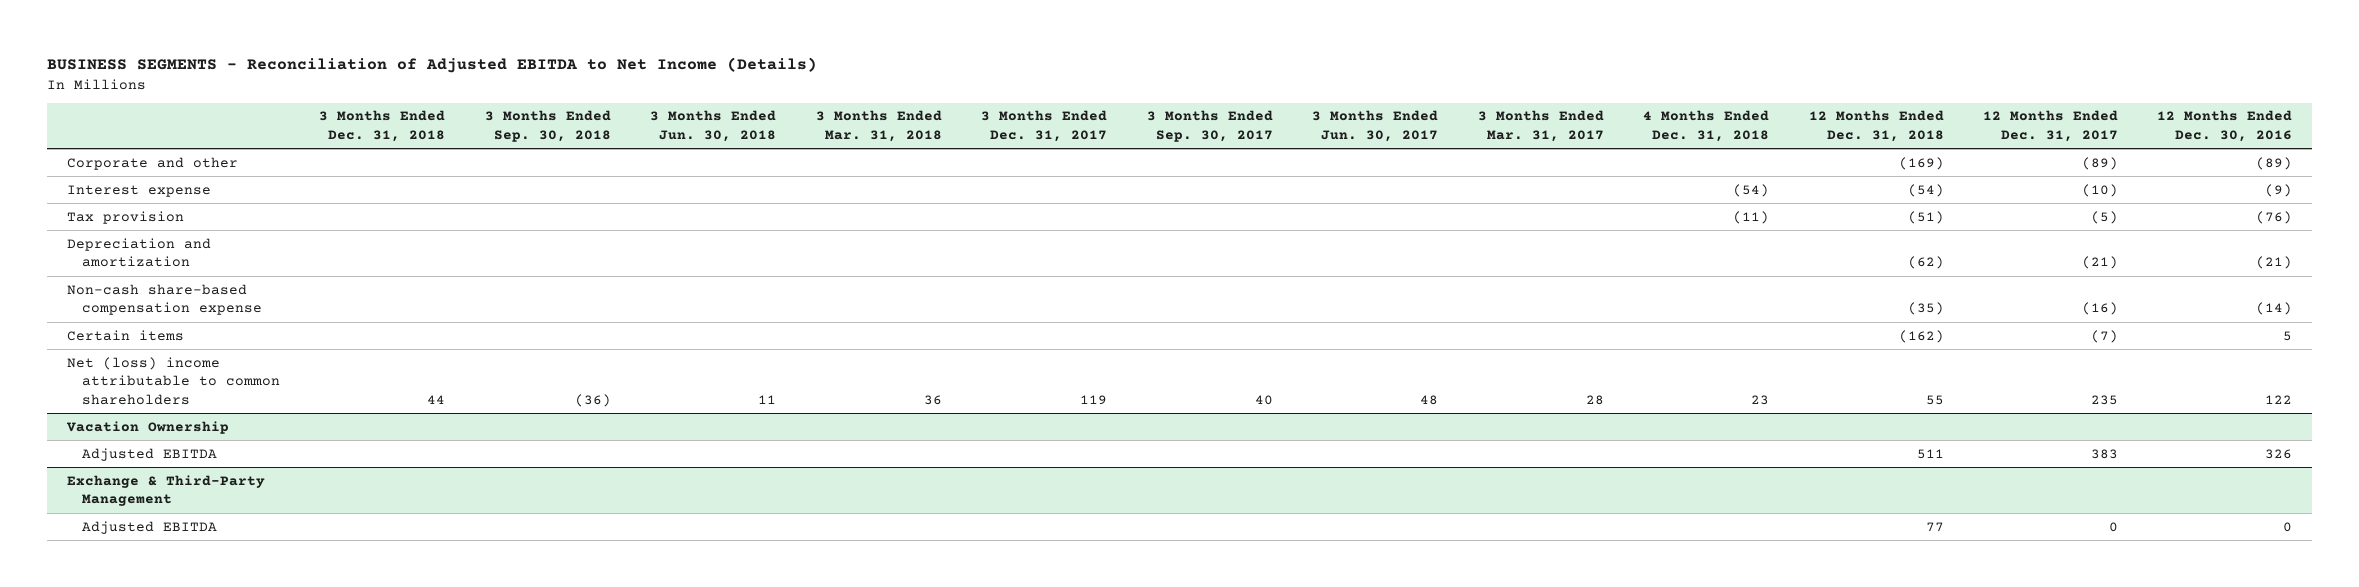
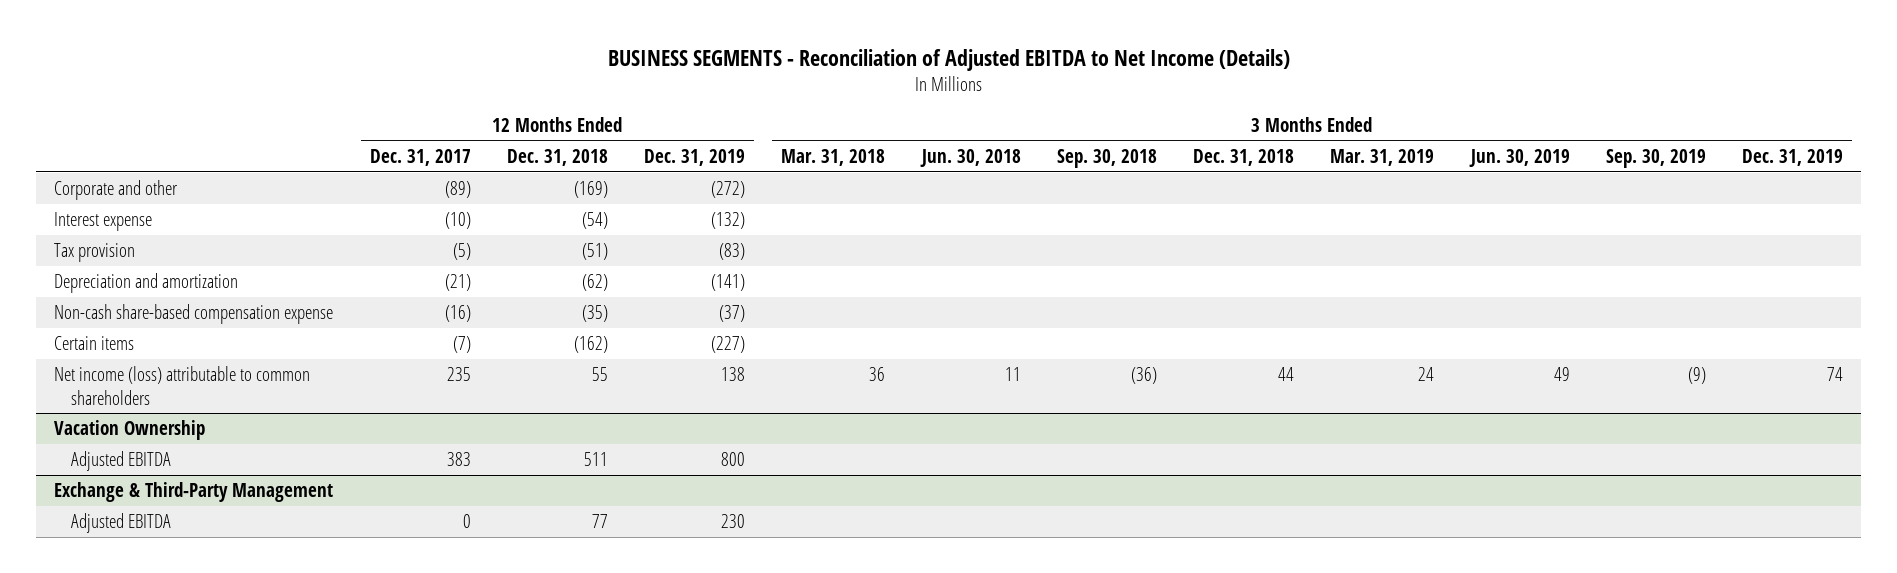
- | 3 Months Ended Dec. 31, 2018 | 3 Months Ended Sep. 30, 2018 | 3 Months Ended Jun. 30, 2018 | 3 Months Ended Mar. 31, 2018 | 3 Months Ended Dec. 31, 2017 | 3 Months Ended Sep. 30, 2017 | 3 Months Ended Jun. 30, 2017 | 3 Months Ended Mar. 31, 2017 | 4 Months Ended Dec. 31, 2018 | 12 Months Ended Dec. 31, 2018 | 12 Months Ended Dec. 31, 2017 | 12 Months Ended Dec. 30, 2016
+ | 12 Months Ended Dec. 31, 2017 | 12 Months Ended Dec. 31, 2018 | 12 Months Ended Dec. 31, 2019 | 3 Months Ended Mar. 31, 2018 | 3 Months Ended Jun. 30, 2018 | 3 Months Ended Sep. 30, 2018 | 3 Months Ended Dec. 31, 2018 | 3 Months Ended Mar. 31, 2019 | 3 Months Ended Jun. 30, 2019 | 3 Months Ended Sep. 30, 2019 | 3 Months Ended Dec. 31, 2019
- Net (loss) income attributable to common shareholders | 44 | (36) | 11 | 36 | 119 | 40 | 48 | 28 | 23 | 55 | 235 | 122
+ Net income (loss) attributable to common shareholders | 235 | 55 | 138 | 36 | 11 | (36) | 44 | 24 | 49 | (9) | 74

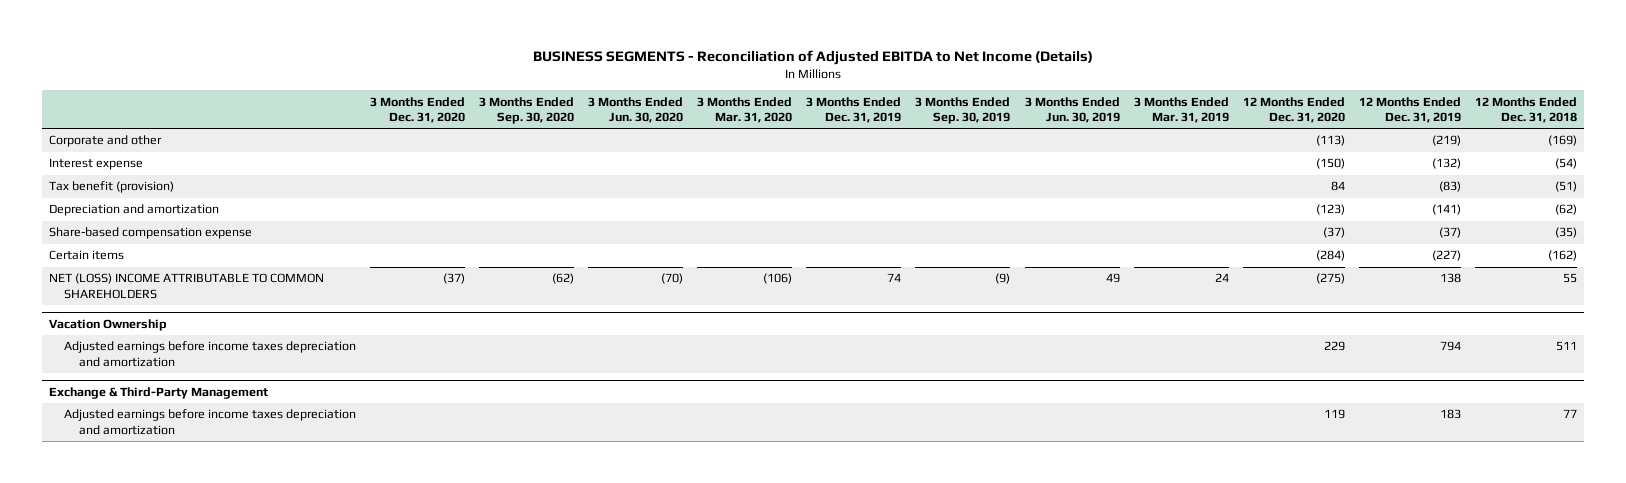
- | 12 Months Ended Dec. 31, 2017 | 12 Months Ended Dec. 31, 2018 | 12 Months Ended Dec. 31, 2019 | 3 Months Ended Mar. 31, 2018 | 3 Months Ended Jun. 30, 2018 | 3 Months Ended Sep. 30, 2018 | 3 Months Ended Dec. 31, 2018 | 3 Months Ended Mar. 31, 2019 | 3 Months Ended Jun. 30, 2019 | 3 Months Ended Sep. 30, 2019 | 3 Months Ended Dec. 31, 2019
+ | 3 Months Ended Dec. 31, 2020 | 3 Months Ended Sep. 30, 2020 | 3 Months Ended Jun. 30, 2020 | 3 Months Ended Mar. 31, 2020 | 3 Months Ended Dec. 31, 2019 | 3 Months Ended Sep. 30, 2019 | 3 Months Ended Jun. 30, 2019 | 3 Months Ended Mar. 31, 2019 | 12 Months Ended Dec. 31, 2020 | 12 Months Ended Dec. 31, 2019 | 12 Months Ended Dec. 31, 2018
- Corporate and other | (89) | (169) | (272) | | | | | | | |
+ Corporate and other | | | | | | | | | (113) | (219) | (169)
- Tax provision | (5) | (51) | (83) | | | | | | | |
+ Tax benefit (provision) | | | | | | | | | 84 | (83) | (51)
- Non-cash share-based compensation expense | (16) | (35) | (37) | | | | | | | |
+ Share-based compensation expense | | | | | | | | | (37) | (37) | (35)
- Net income (loss) attributable to common shareholders | 235 | 55 | 138 | 36 | 11 | (36) | 44 | 24 | 49 | (9) | 74
+ NET (LOSS) INCOME ATTRIBUTABLE TO COMMON SHAREHOLDERS | (37) | (62) | (70) | (106) | 74 | (9) | 49 | 24 | (275) | 138 | 55
@ Vacation Ownership
- Adjusted EBITDA | 383 | 511 | 800 | | | | | | | |
+ Adjusted earnings before income taxes depreciation and amortization | | | | | | | | | 229 | 794 | 511
@ Exchange & Third-Party Management
- Adjusted EBITDA | 0 | 77 | 230 | | | | | | | |
+ Adjusted earnings before income taxes depreciation and amortization | | | | | | | | | 119 | 183 | 77

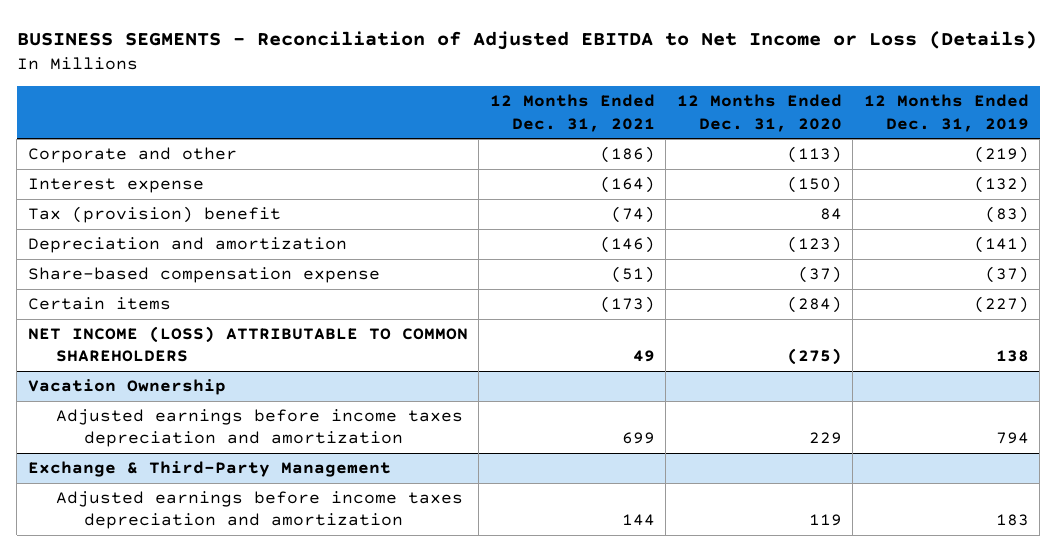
- BUSINESS SEGMENTS - Reconciliation of Adjusted EBITDA to Net Income (Details)
+ BUSINESS SEGMENTS - Reconciliation of Adjusted EBITDA to Net Income or Loss (Details)
- | 3 Months Ended Dec. 31, 2020 | 3 Months Ended Sep. 30, 2020 | 3 Months Ended Jun. 30, 2020 | 3 Months Ended Mar. 31, 2020 | 3 Months Ended Dec. 31, 2019 | 3 Months Ended Sep. 30, 2019 | 3 Months Ended Jun. 30, 2019 | 3 Months Ended Mar. 31, 2019 | 12 Months Ended Dec. 31, 2020 | 12 Months Ended Dec. 31, 2019 | 12 Months Ended Dec. 31, 2018
+ | 12 Months Ended Dec. 31, 2021 | 12 Months Ended Dec. 31, 2020 | 12 Months Ended Dec. 31, 2019
- Tax benefit (provision) | | | | | | | | | 84 | (83) | (51)
+ Tax (provision) benefit | (74) | 84 | (83)
- NET (LOSS) INCOME ATTRIBUTABLE TO COMMON SHAREHOLDERS | (37) | (62) | (70) | (106) | 74 | (9) | 49 | 24 | (275) | 138 | 55
+ NET INCOME (LOSS) ATTRIBUTABLE TO COMMON SHAREHOLDERS | 49 | (275) | 138

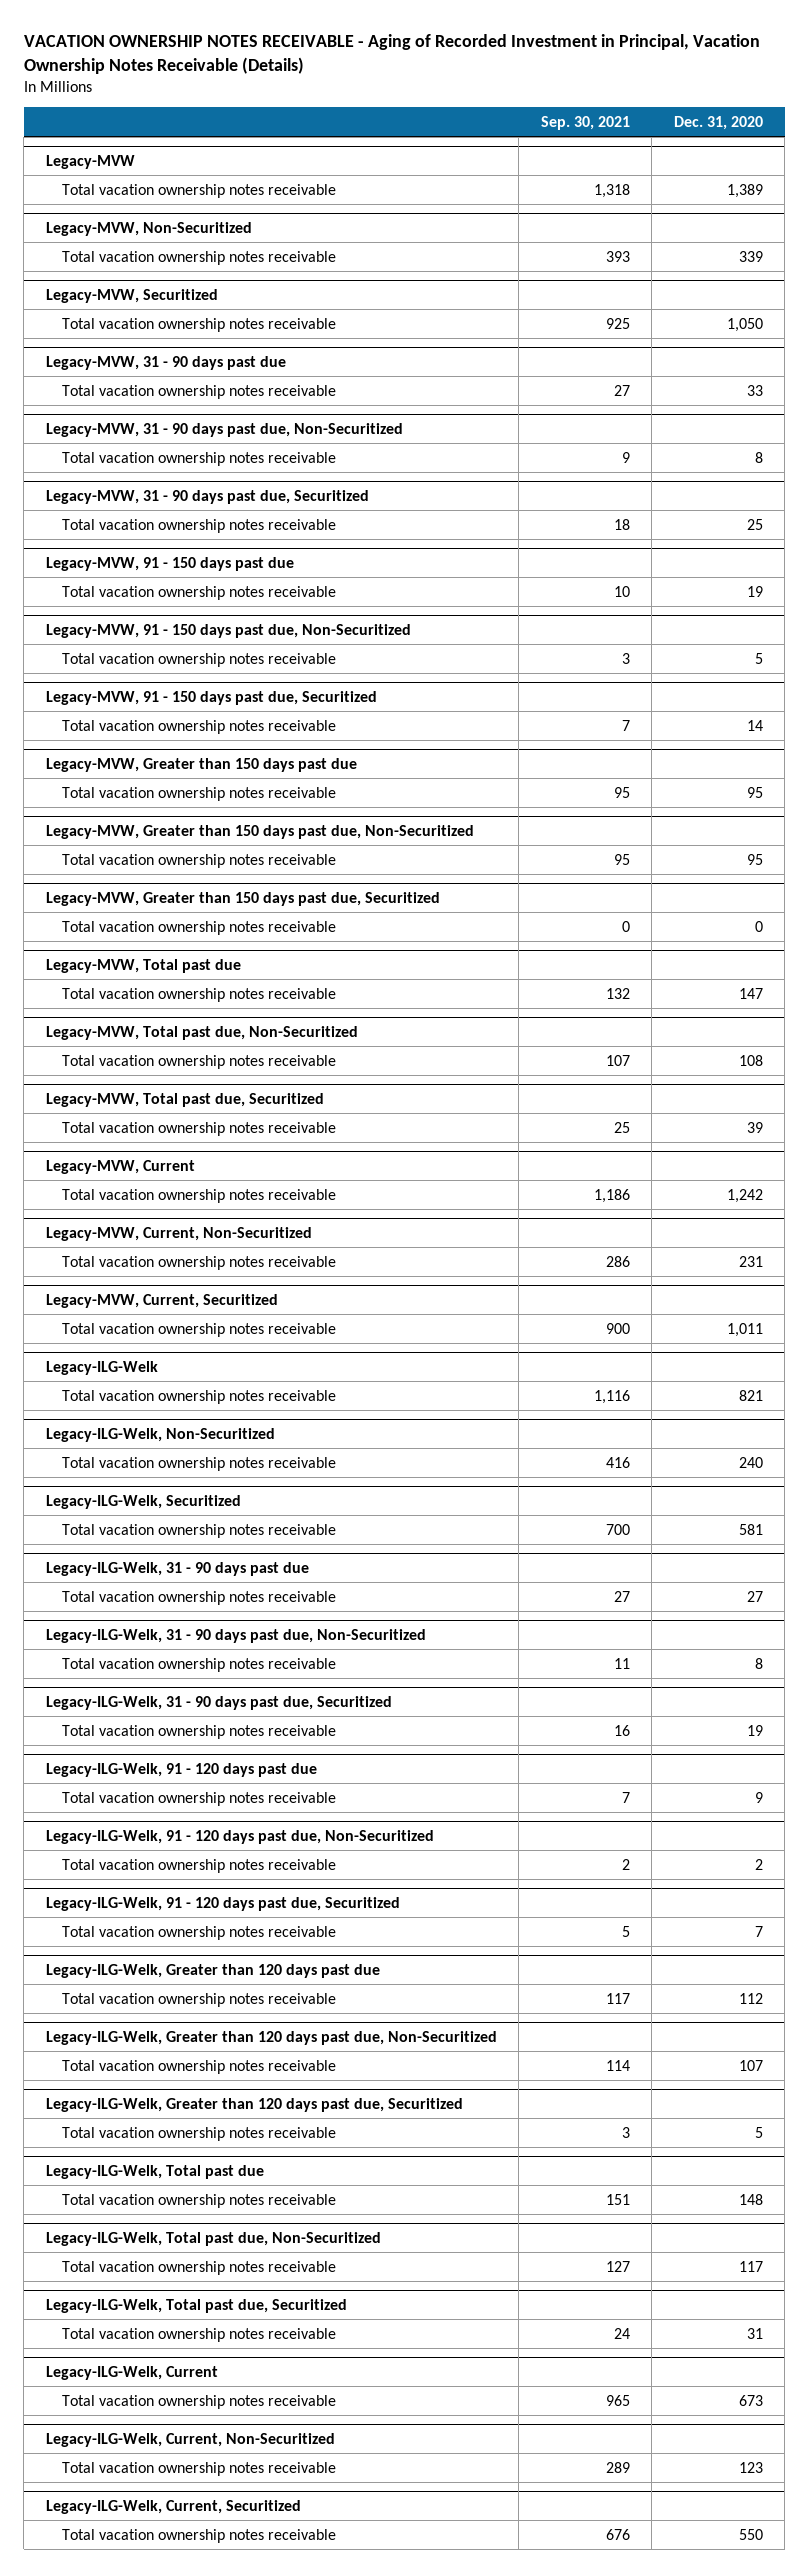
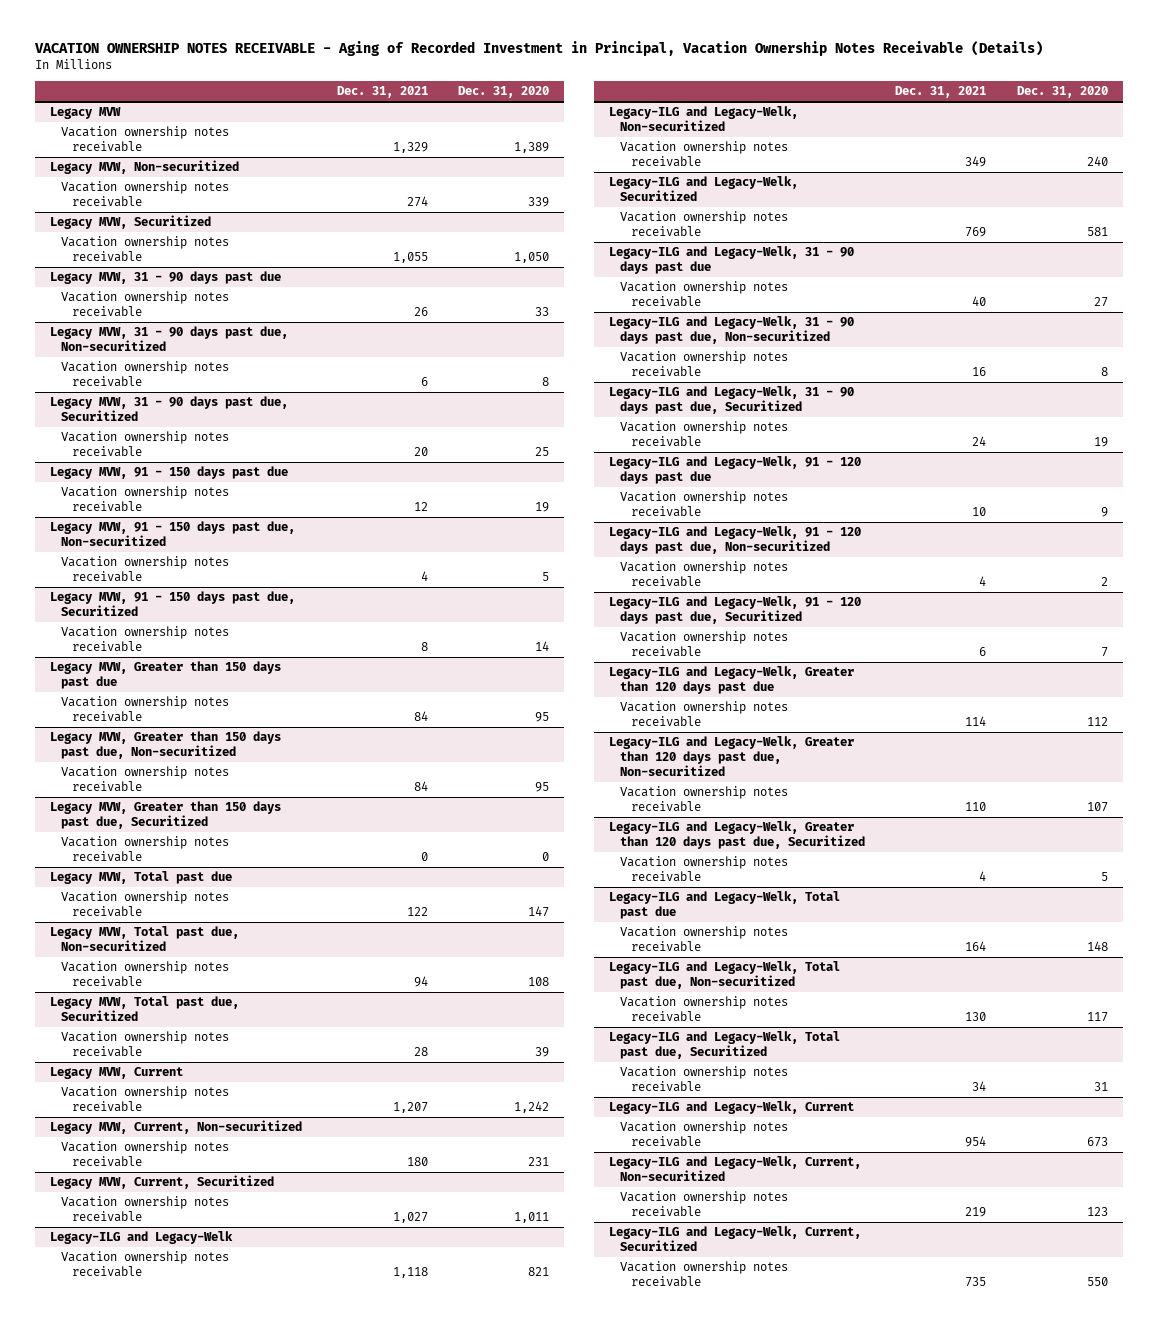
- | Sep. 30, 2021 | Dec. 31, 2020
+ | Dec. 31, 2021 | Dec. 31, 2020
- Legacy-MVW
- Total vacation ownership notes receivable | 1,318 | 1,389
- Legacy-MVW, Non-Securitized
- Total vacation ownership notes receivable | 393 | 339
- Legacy-MVW, Securitized
- Total vacation ownership notes receivable | 925 | 1,050
- Legacy-MVW, 31 - 90 days past due
- Total vacation ownership notes receivable | 27 | 33
- Legacy-MVW, 31 - 90 days past due, Non-Securitized
- Total vacation ownership notes receivable | 9 | 8
- Legacy-MVW, 31 - 90 days past due, Securitized
- Total vacation ownership notes receivable | 18 | 25
- Legacy-MVW, 91 - 150 days past due
- Total vacation ownership notes receivable | 10 | 19
- Legacy-MVW, 91 - 150 days past due, Non-Securitized
- Total vacation ownership notes receivable | 3 | 5
- Legacy-MVW, 91 - 150 days past due, Securitized
- Total vacation ownership notes receivable | 7 | 14
- Legacy-MVW, Greater than 150 days past due
- Total vacation ownership notes receivable | 95 | 95
- Legacy-MVW, Greater than 150 days past due, Non-Securitized
- Total vacation ownership notes receivable | 95 | 95
- Legacy-MVW, Greater than 150 days past due, Securitized
- Total vacation ownership notes receivable | 0 | 0
- Legacy-MVW, Total past due
- Total vacation ownership notes receivable | 132 | 147
- Legacy-MVW, Total past due, Non-Securitized
- Total vacation ownership notes receivable | 107 | 108
- Legacy-MVW, Total past due, Securitized
- Total vacation ownership notes receivable | 25 | 39
- Legacy-MVW, Current
- Total vacation ownership notes receivable | 1,186 | 1,242
- Legacy-MVW, Current, Non-Securitized
- Total vacation ownership notes receivable | 286 | 231
- Legacy-MVW, Current, Securitized
- Total vacation ownership notes receivable | 900 | 1,011
- Legacy-ILG-Welk
- Total vacation ownership notes receivable | 1,116 | 821
- Legacy-ILG-Welk, Non-Securitized
- Total vacation ownership notes receivable | 416 | 240
- Legacy-ILG-Welk, Securitized
- Total vacation ownership notes receivable | 700 | 581
- Legacy-ILG-Welk, 31 - 90 days past due
- Total vacation ownership notes receivable | 27 | 27
- Legacy-ILG-Welk, 31 - 90 days past due, Non-Securitized
- Total vacation ownership notes receivable | 11 | 8
- Legacy-ILG-Welk, 31 - 90 days past due, Securitized
- Total vacation ownership notes receivable | 16 | 19
- Legacy-ILG-Welk, 91 - 120 days past due
- Total vacation ownership notes receivable | 7 | 9
- Legacy-ILG-Welk, 91 - 120 days past due, Non-Securitized
- Total vacation ownership notes receivable | 2 | 2
- Legacy-ILG-Welk, 91 - 120 days past due, Securitized
- Total vacation ownership notes receivable | 5 | 7
- Legacy-ILG-Welk, Greater than 120 days past due
- Total vacation ownership notes receivable | 117 | 112
- Legacy-ILG-Welk, Greater than 120 days past due, Non-Securitized
- Total vacation ownership notes receivable | 114 | 107
- Legacy-ILG-Welk, Greater than 120 days past due, Securitized
- Total vacation ownership notes receivable | 3 | 5
- Legacy-ILG-Welk, Total past due
- Total vacation ownership notes receivable | 151 | 148
- Legacy-ILG-Welk, Total past due, Non-Securitized
- Total vacation ownership notes receivable | 127 | 117
- Legacy-ILG-Welk, Total past due, Securitized
- Total vacation ownership notes receivable | 24 | 31
- Legacy-ILG-Welk, Current
- Total vacation ownership notes receivable | 965 | 673
- Legacy-ILG-Welk, Current, Non-Securitized
- Total vacation ownership notes receivable | 289 | 123
- Legacy-ILG-Welk, Current, Securitized
- Total vacation ownership notes receivable | 676 | 550
+ Legacy MVW
+ Vacation ownership notes receivable | 1,329 | 1,389
+ Legacy MVW, Non-securitized
+ Vacation ownership notes receivable | 274 | 339
+ Legacy MVW, Securitized
+ Vacation ownership notes receivable | 1,055 | 1,050
+ Legacy MVW, 31 - 90 days past due
+ Vacation ownership notes receivable | 26 | 33
+ Legacy MVW, 31 - 90 days past due, Non-securitized
+ Vacation ownership notes receivable | 6 | 8
+ Legacy MVW, 31 - 90 days past due, Securitized
+ Vacation ownership notes receivable | 20 | 25
+ Legacy MVW, 91 - 150 days past due
+ Vacation ownership notes receivable | 12 | 19
+ Legacy MVW, 91 - 150 days past due, Non-securitized
+ Vacation ownership notes receivable | 4 | 5
+ Legacy MVW, 91 - 150 days past due, Securitized
+ Vacation ownership notes receivable | 8 | 14
+ Legacy MVW, Greater than 150 days past due
+ Vacation ownership notes receivable | 84 | 95
+ Legacy MVW, Greater than 150 days past due, Non-securitized
+ Vacation ownership notes receivable | 84 | 95
+ Legacy MVW, Greater than 150 days past due, Securitized
+ Vacation ownership notes receivable | 0 | 0
+ Legacy MVW, Total past due
+ Vacation ownership notes receivable | 122 | 147
+ Legacy MVW, Total past due, Non-securitized
+ Vacation ownership notes receivable | 94 | 108
+ Legacy MVW, Total past due, Securitized
+ Vacation ownership notes receivable | 28 | 39
+ Legacy MVW, Current
+ Vacation ownership notes receivable | 1,207 | 1,242
+ Legacy MVW, Current, Non-securitized
+ Vacation ownership notes receivable | 180 | 231
+ Legacy MVW, Current, Securitized
+ Vacation ownership notes receivable | 1,027 | 1,011
+ Legacy-ILG and Legacy-Welk
+ Vacation ownership notes receivable | 1,118 | 821
+ Legacy-ILG and Legacy-Welk, Non-securitized
+ Vacation ownership notes receivable | 349 | 240
+ Legacy-ILG and Legacy-Welk, Securitized
+ Vacation ownership notes receivable | 769 | 581
+ Legacy-ILG and Legacy-Welk, 31 - 90 days past due
+ Vacation ownership notes receivable | 40 | 27
+ Legacy-ILG and Legacy-Welk, 31 - 90 days past due, Non-securitized
+ Vacation ownership notes receivable | 16 | 8
+ Legacy-ILG and Legacy-Welk, 31 - 90 days past due, Securitized
+ Vacation ownership notes receivable | 24 | 19
+ Legacy-ILG and Legacy-Welk, 91 - 120 days past due
+ Vacation ownership notes receivable | 10 | 9
+ Legacy-ILG and Legacy-Welk, 91 - 120 days past due, Non-securitized
+ Vacation ownership notes receivable | 4 | 2
+ Legacy-ILG and Legacy-Welk, 91 - 120 days past due, Securitized
+ Vacation ownership notes receivable | 6 | 7
+ Legacy-ILG and Legacy-Welk, Greater than 120 days past due
+ Vacation ownership notes receivable | 114 | 112
+ Legacy-ILG and Legacy-Welk, Greater than 120 days past due, Non-securitized
+ Vacation ownership notes receivable | 110 | 107
+ Legacy-ILG and Legacy-Welk, Greater than 120 days past due, Securitized
+ Vacation ownership notes receivable | 4 | 5
+ Legacy-ILG and Legacy-Welk, Total past due
+ Vacation ownership notes receivable | 164 | 148
+ Legacy-ILG and Legacy-Welk, Total past due, Non-securitized
+ Vacation ownership notes receivable | 130 | 117
+ Legacy-ILG and Legacy-Welk, Total past due, Securitized
+ Vacation ownership notes receivable | 34 | 31
+ Legacy-ILG and Legacy-Welk, Current
+ Vacation ownership notes receivable | 954 | 673
+ Legacy-ILG and Legacy-Welk, Current, Non-securitized
+ Vacation ownership notes receivable | 219 | 123
+ Legacy-ILG and Legacy-Welk, Current, Securitized
+ Vacation ownership notes receivable | 735 | 550

